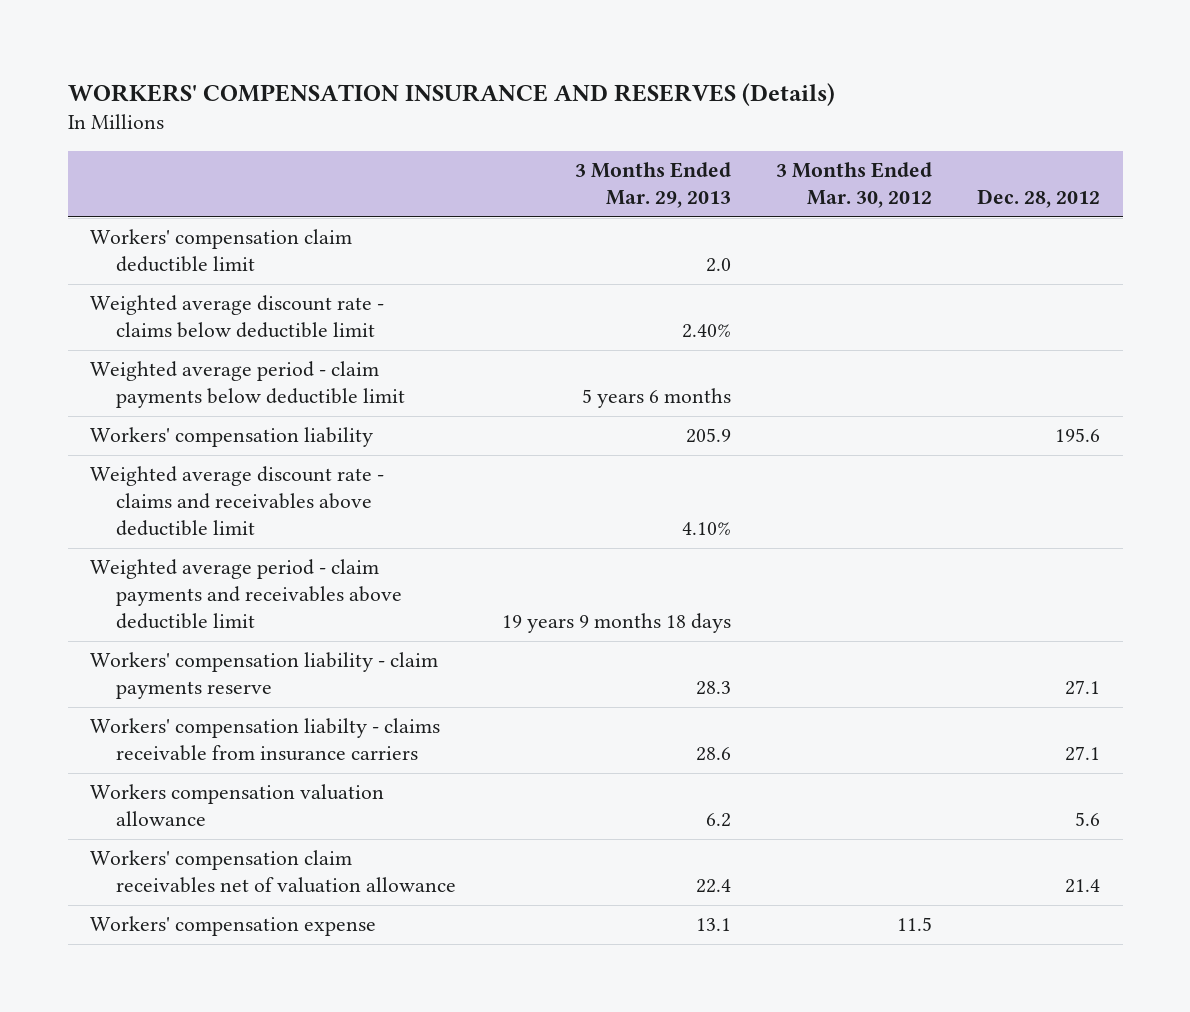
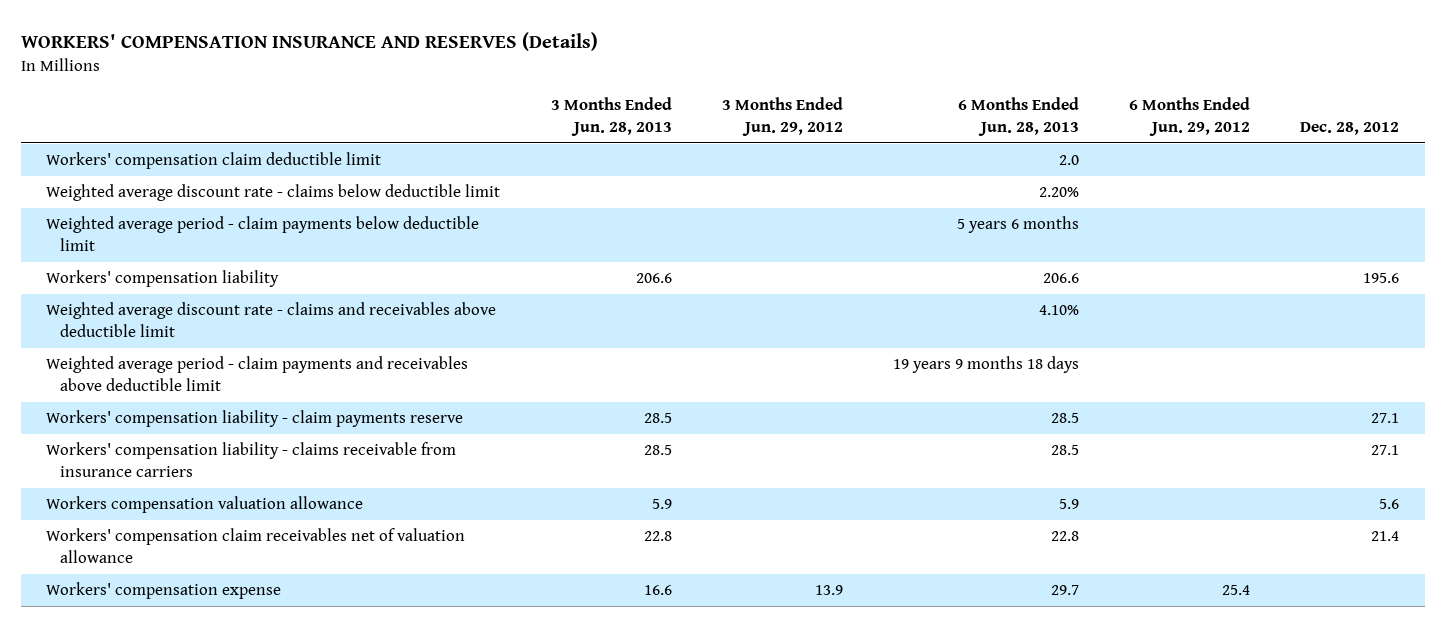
- | 3 Months Ended Mar. 29, 2013 | 3 Months Ended Mar. 30, 2012 | Dec. 28, 2012
+ | 3 Months Ended Jun. 28, 2013 | 3 Months Ended Jun. 29, 2012 | 6 Months Ended Jun. 28, 2013 | 6 Months Ended Jun. 29, 2012 | Dec. 28, 2012
- Workers' compensation liabilty - claims receivable from insurance carriers | 28.6 | | 27.1
+ Workers' compensation liability - claims receivable from insurance carriers | 28.5 | | 28.5 | | 27.1

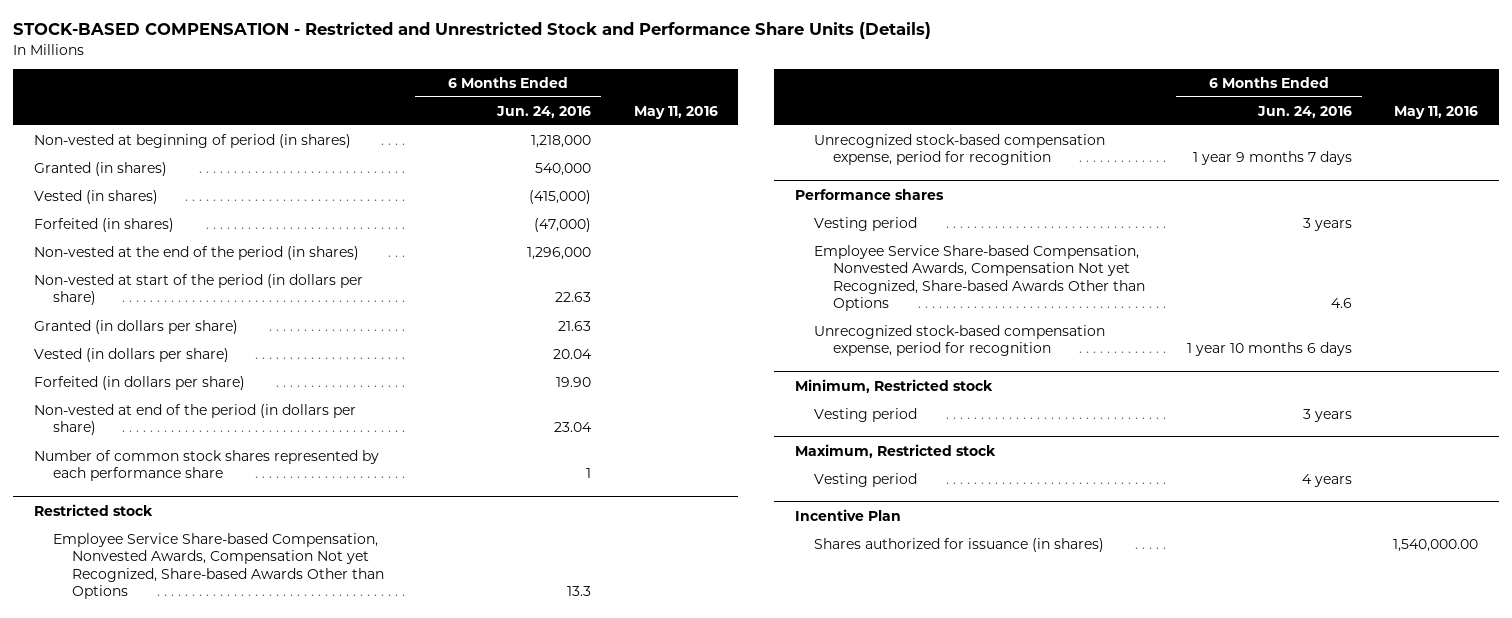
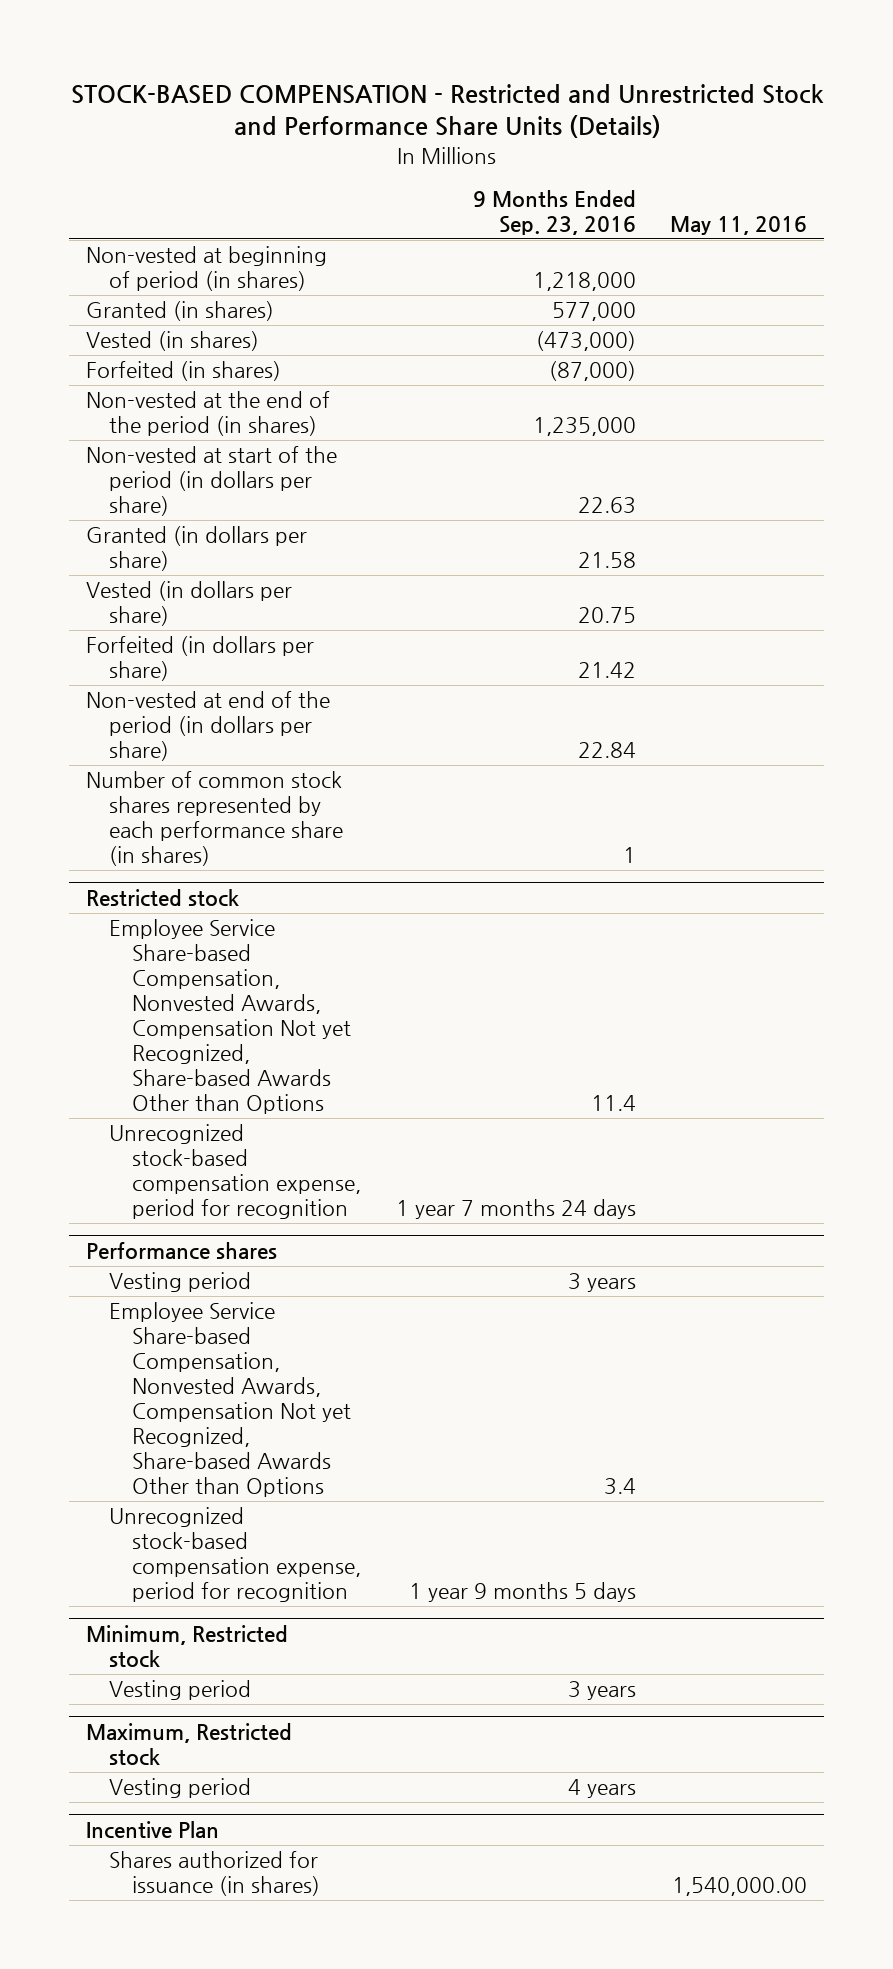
- | 6 Months Ended Jun. 24, 2016 | May 11, 2016
+ | 9 Months Ended Sep. 23, 2016 | May 11, 2016
- Number of common stock shares represented by each performance share | 1 |
+ Number of common stock shares represented by each performance share (in shares) | 1 |

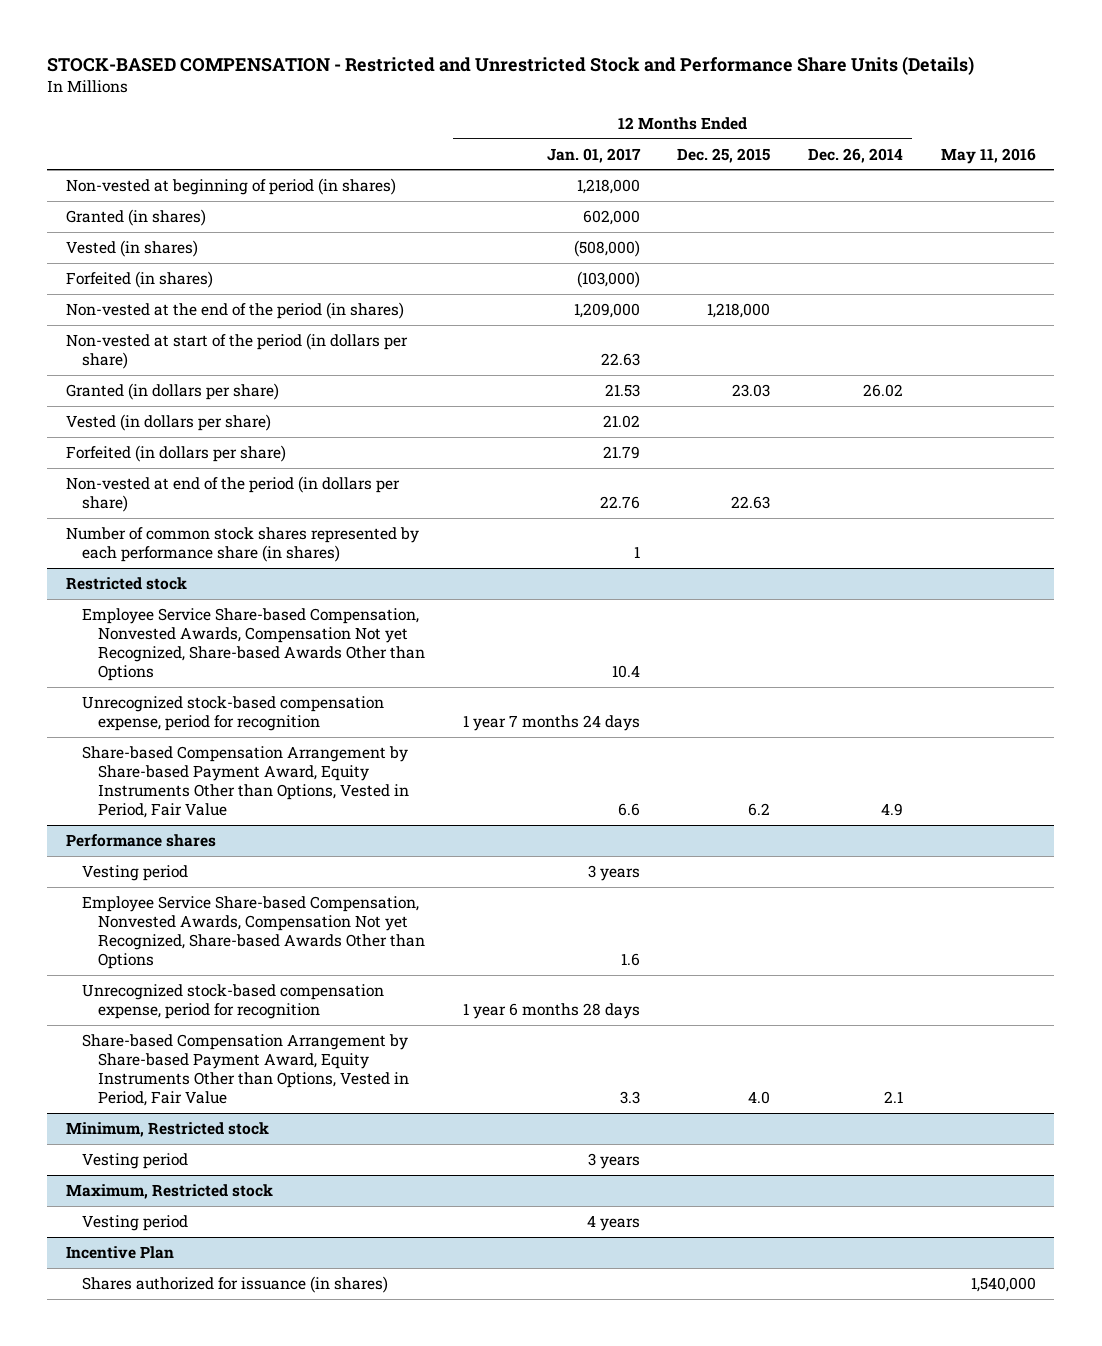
- | 9 Months Ended Sep. 23, 2016 | May 11, 2016
+ | 12 Months Ended Jan. 01, 2017 | 12 Months Ended Dec. 25, 2015 | 12 Months Ended Dec. 26, 2014 | May 11, 2016
@ Restricted stock
+ Share-based Compensation Arrangement by Share-based Payment Award, Equity Instruments Other than Options, Vested in Period, Fair Value | 6.6 | 6.2 | 4.9 |
@ Performance shares
+ Share-based Compensation Arrangement by Share-based Payment Award, Equity Instruments Other than Options, Vested in Period, Fair Value | 3.3 | 4.0 | 2.1 |
@ Incentive Plan
- Shares authorized for issuance (in shares) | | 1,540,000.00
+ Shares authorized for issuance (in shares) | | | | 1,540,000

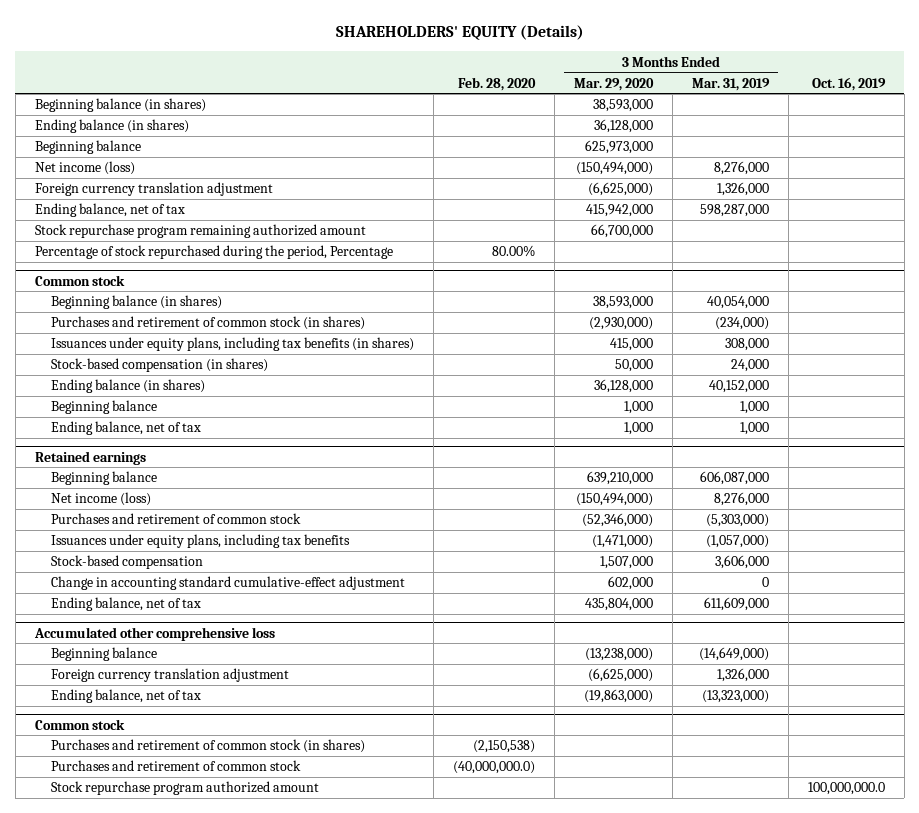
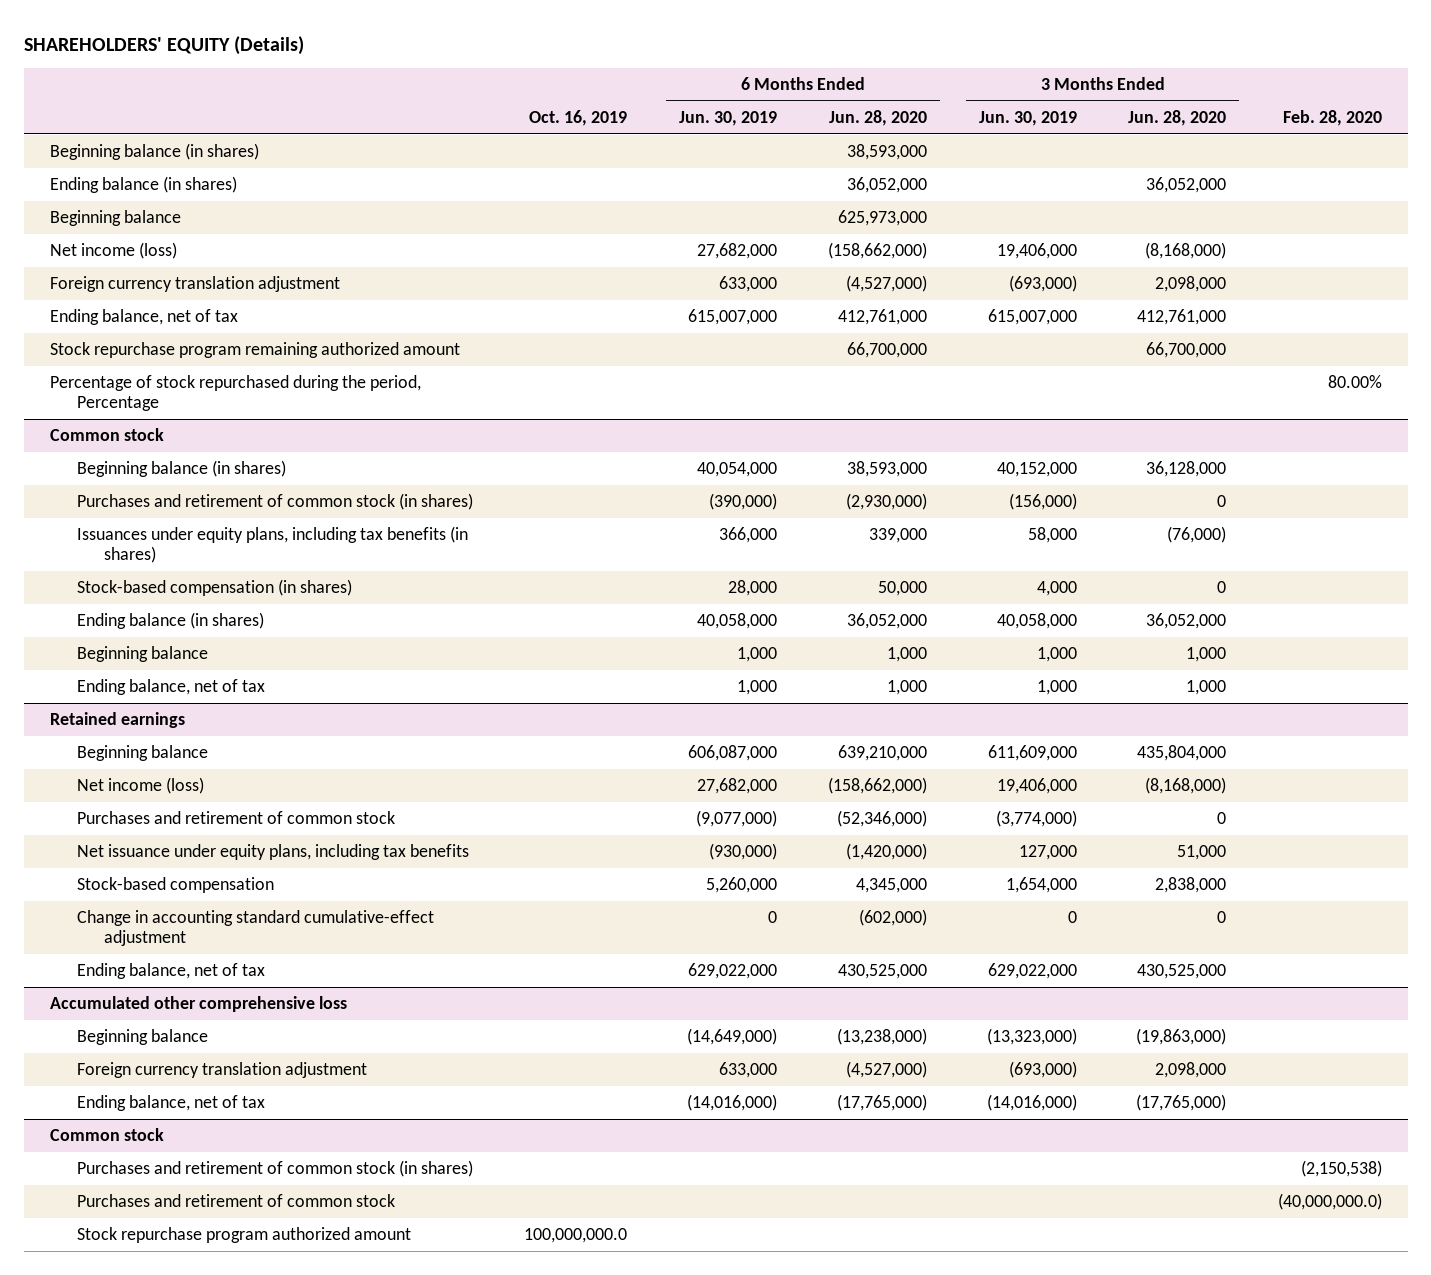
- | Feb. 28, 2020 | 3 Months Ended Mar. 29, 2020 | 3 Months Ended Mar. 31, 2019 | Oct. 16, 2019
+ | Oct. 16, 2019 | 6 Months Ended Jun. 30, 2019 | 6 Months Ended Jun. 28, 2020 | 3 Months Ended Jun. 30, 2019 | 3 Months Ended Jun. 28, 2020 | Feb. 28, 2020
@ Retained earnings
- Issuances under equity plans, including tax benefits | | (1,471,000) | (1,057,000) |
+ Net issuance under equity plans, including tax benefits | | (930,000) | (1,420,000) | 127,000 | 51,000 |

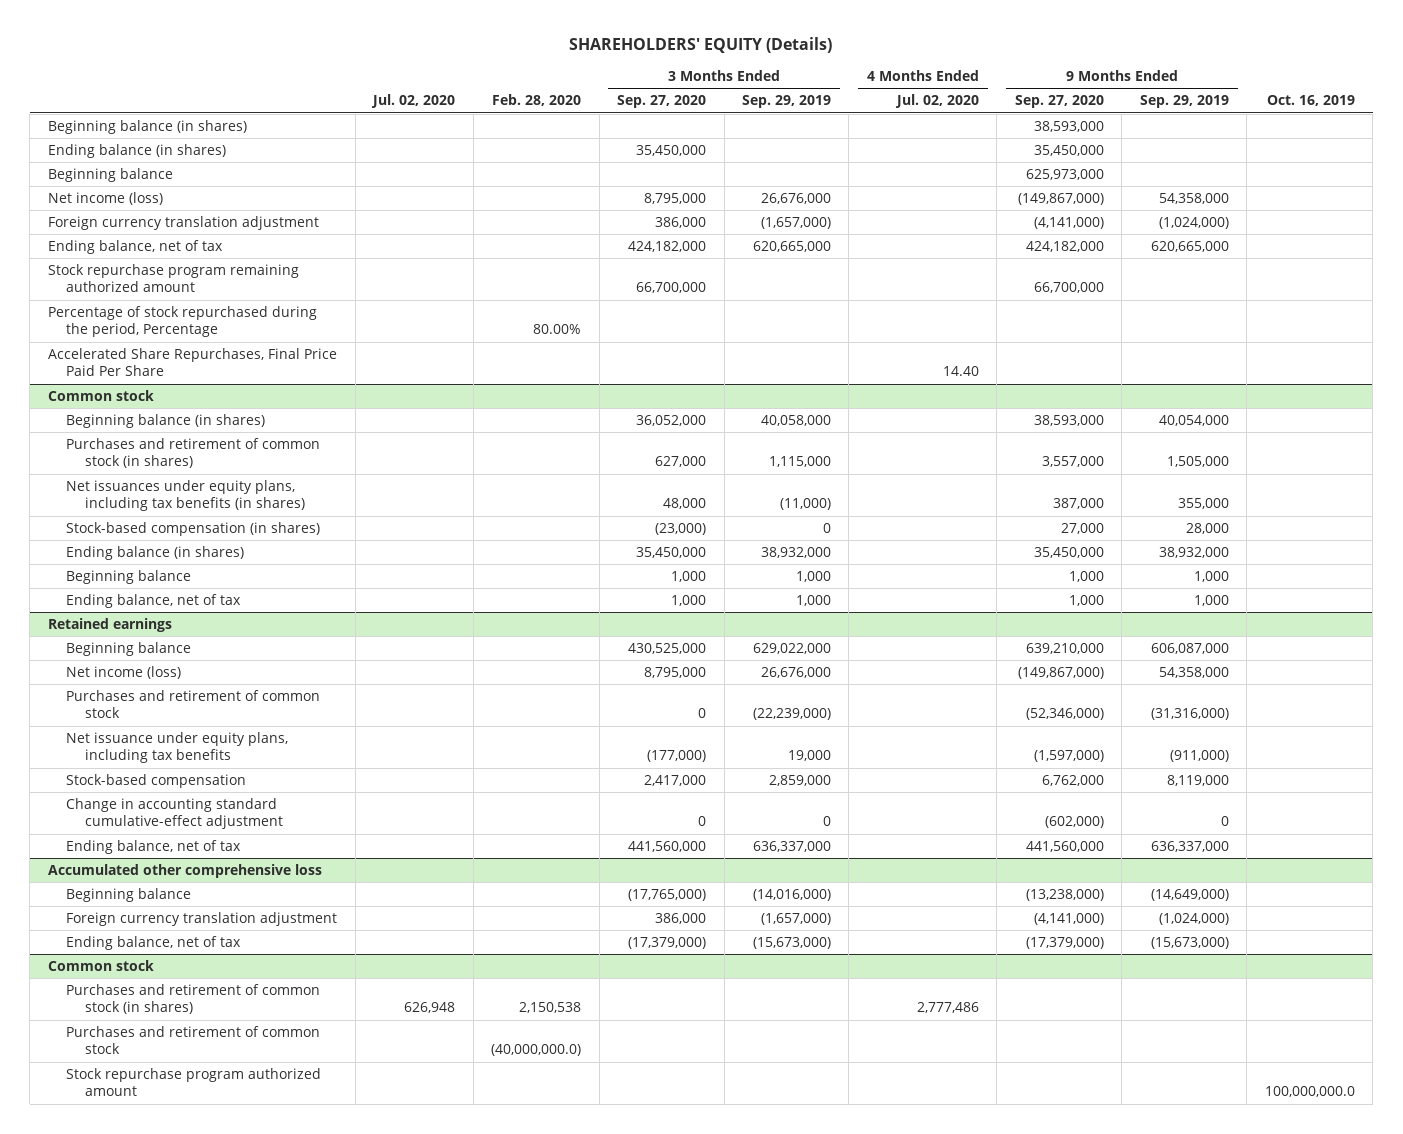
- | Oct. 16, 2019 | 6 Months Ended Jun. 30, 2019 | 6 Months Ended Jun. 28, 2020 | 3 Months Ended Jun. 30, 2019 | 3 Months Ended Jun. 28, 2020 | Feb. 28, 2020
+ | Jul. 02, 2020 | Feb. 28, 2020 | 3 Months Ended Sep. 27, 2020 | 3 Months Ended Sep. 29, 2019 | 4 Months Ended Jul. 02, 2020 | 9 Months Ended Sep. 27, 2020 | 9 Months Ended Sep. 29, 2019 | Oct. 16, 2019
+ Accelerated Share Repurchases, Final Price Paid Per Share | | | | | 14.40 | | |
@ Common stock
- Issuances under equity plans, including tax benefits (in shares) | | 366,000 | 339,000 | 58,000 | (76,000) |
+ Net issuances under equity plans, including tax benefits (in shares) | | | 48,000 | (11,000) | | 387,000 | 355,000 |
- Purchases and retirement of common stock (in shares) | | | | | | (2,150,538)
+ Purchases and retirement of common stock (in shares) | 626,948 | 2,150,538 | | | 2,777,486 | | |

